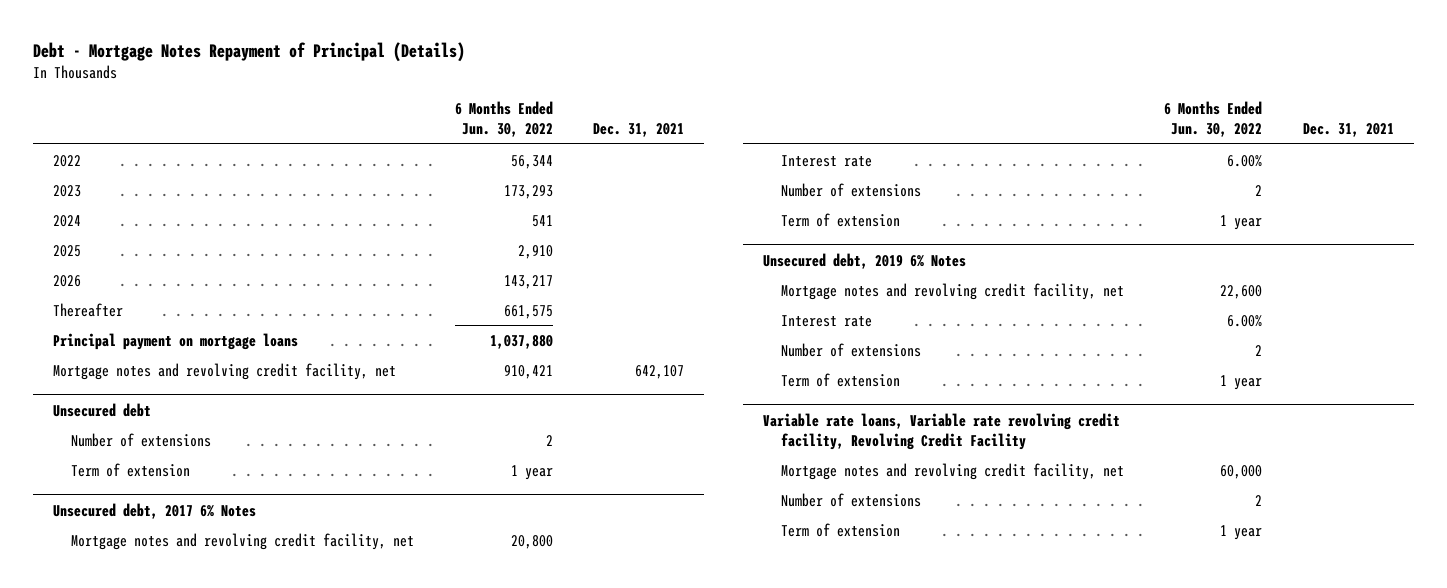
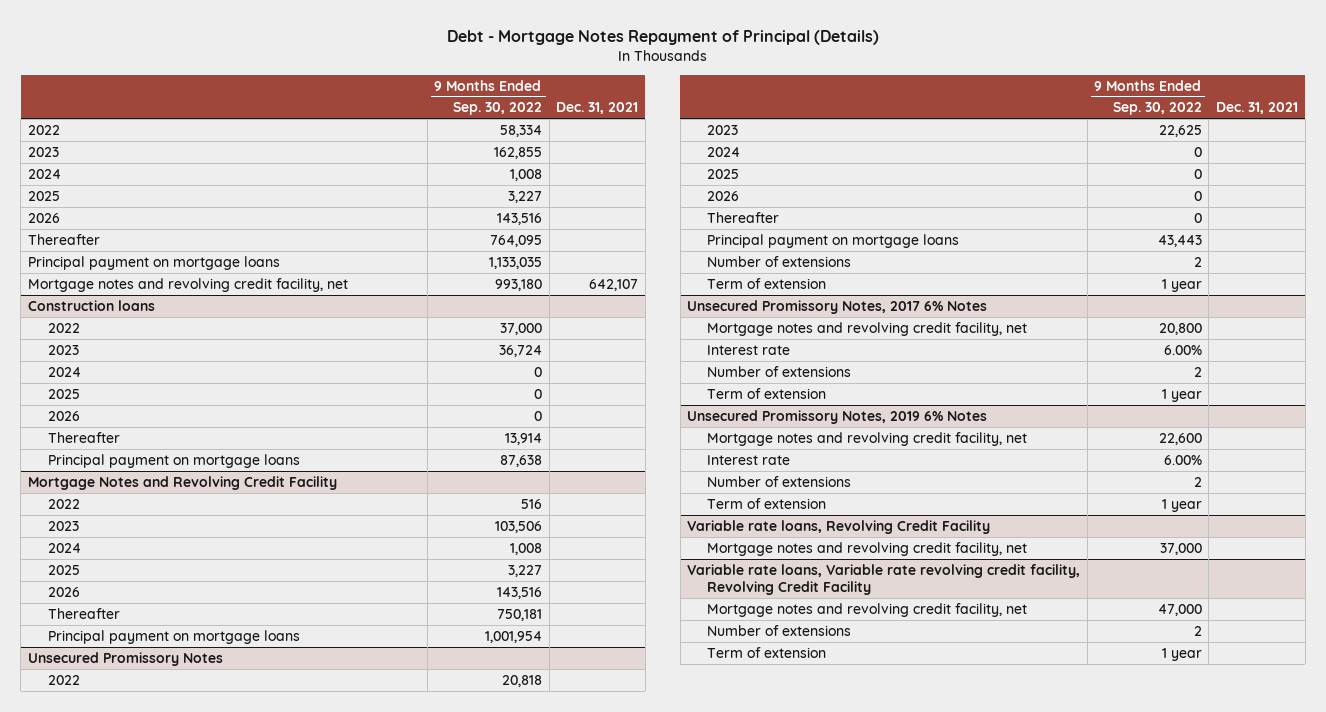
- | 6 Months Ended Jun. 30, 2022 | Dec. 31, 2021
+ | 9 Months Ended Sep. 30, 2022 | Dec. 31, 2021
- Unsecured debt
+ Construction loans
+ 2022 | 37,000 |
+ 2023 | 36,724 |
+ 2024 | 0 |
+ 2025 | 0 |
+ 2026 | 0 |
+ Thereafter | 13,914 |
+ Principal payment on mortgage loans | 87,638 |
+ Mortgage Notes and Revolving Credit Facility
+ 2022 | 516 |
+ 2023 | 103,506 |
+ 2024 | 1,008 |
+ 2025 | 3,227 |
+ 2026 | 143,516 |
+ Thereafter | 750,181 |
+ Principal payment on mortgage loans | 1,001,954 |
+ Unsecured Promissory Notes
+ 2022 | 20,818 |
+ 2023 | 22,625 |
+ 2024 | 0 |
+ 2025 | 0 |
+ 2026 | 0 |
+ Thereafter | 0 |
+ Principal payment on mortgage loans | 43,443 |
- Unsecured debt, 2017 6% Notes
+ Unsecured Promissory Notes, 2017 6% Notes
- Unsecured debt, 2019 6% Notes
+ Unsecured Promissory Notes, 2019 6% Notes
+ Variable rate loans, Revolving Credit Facility
+ Mortgage notes and revolving credit facility, net | 37,000 |

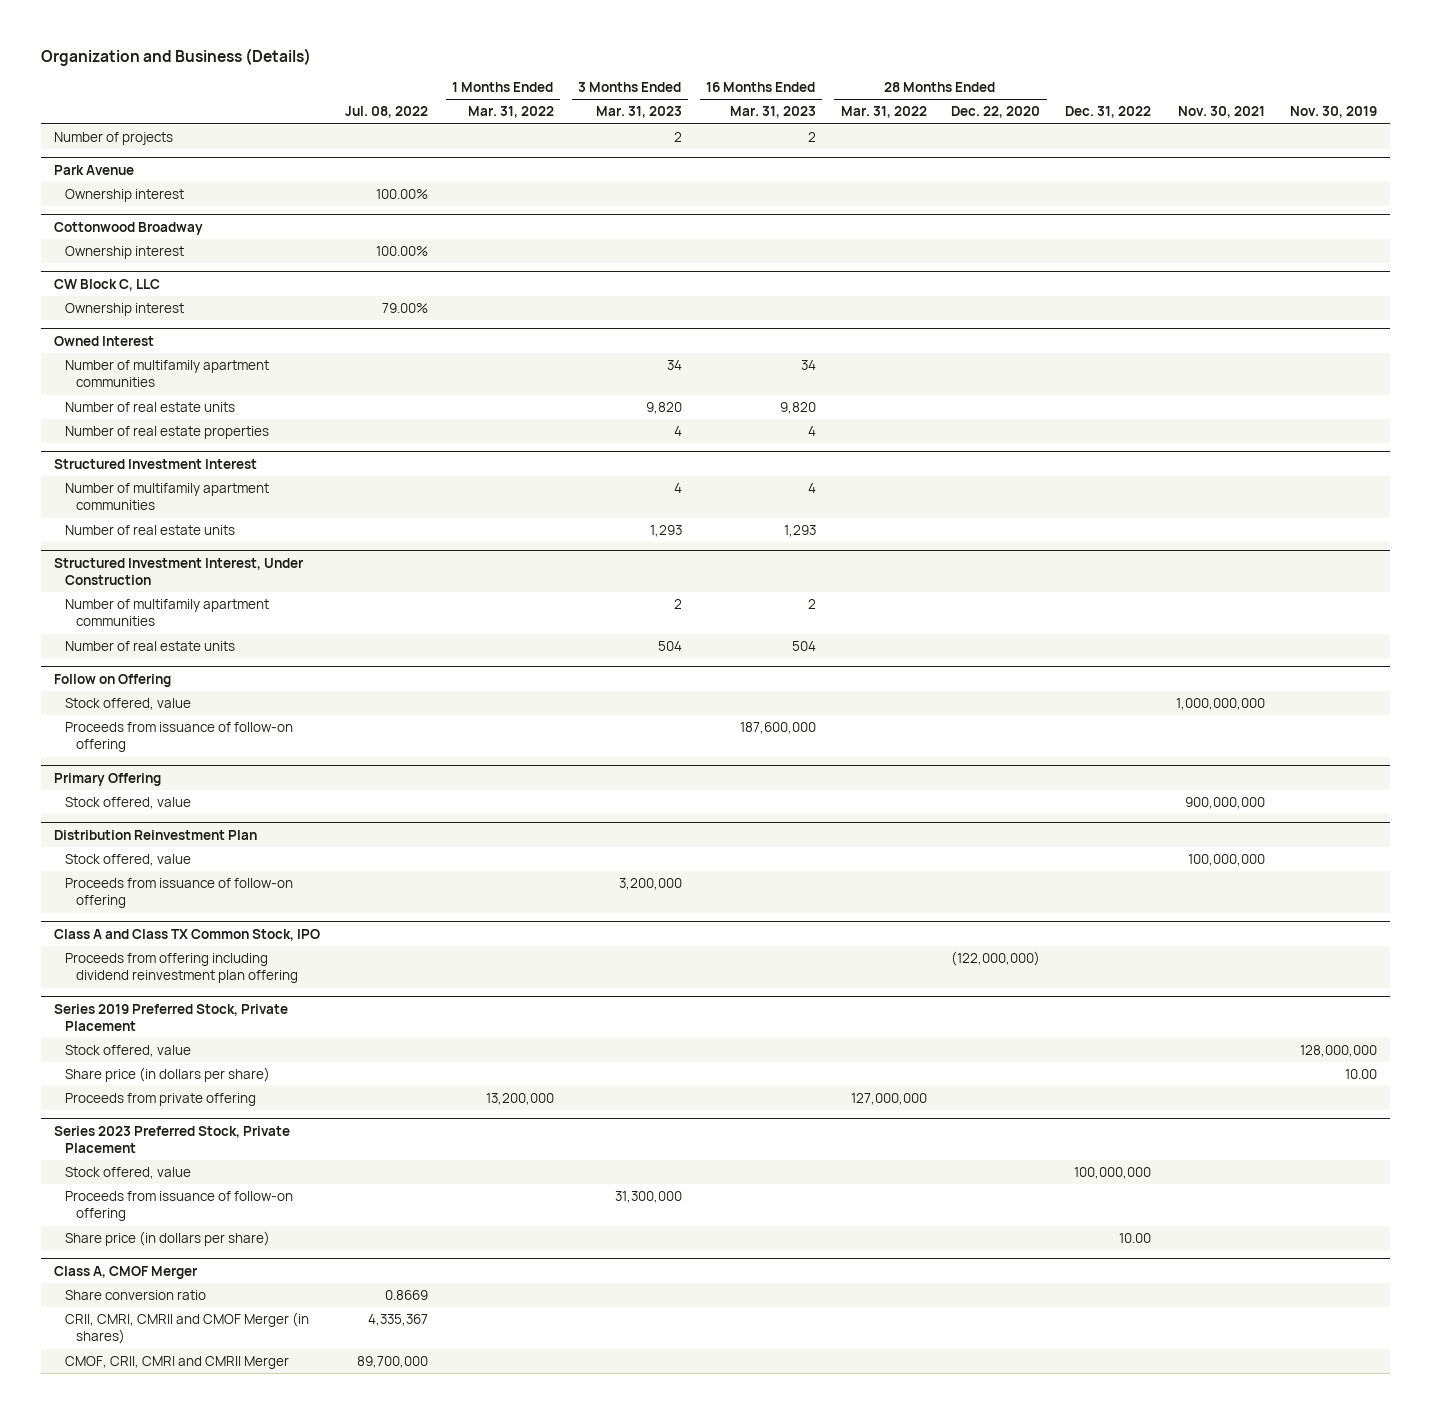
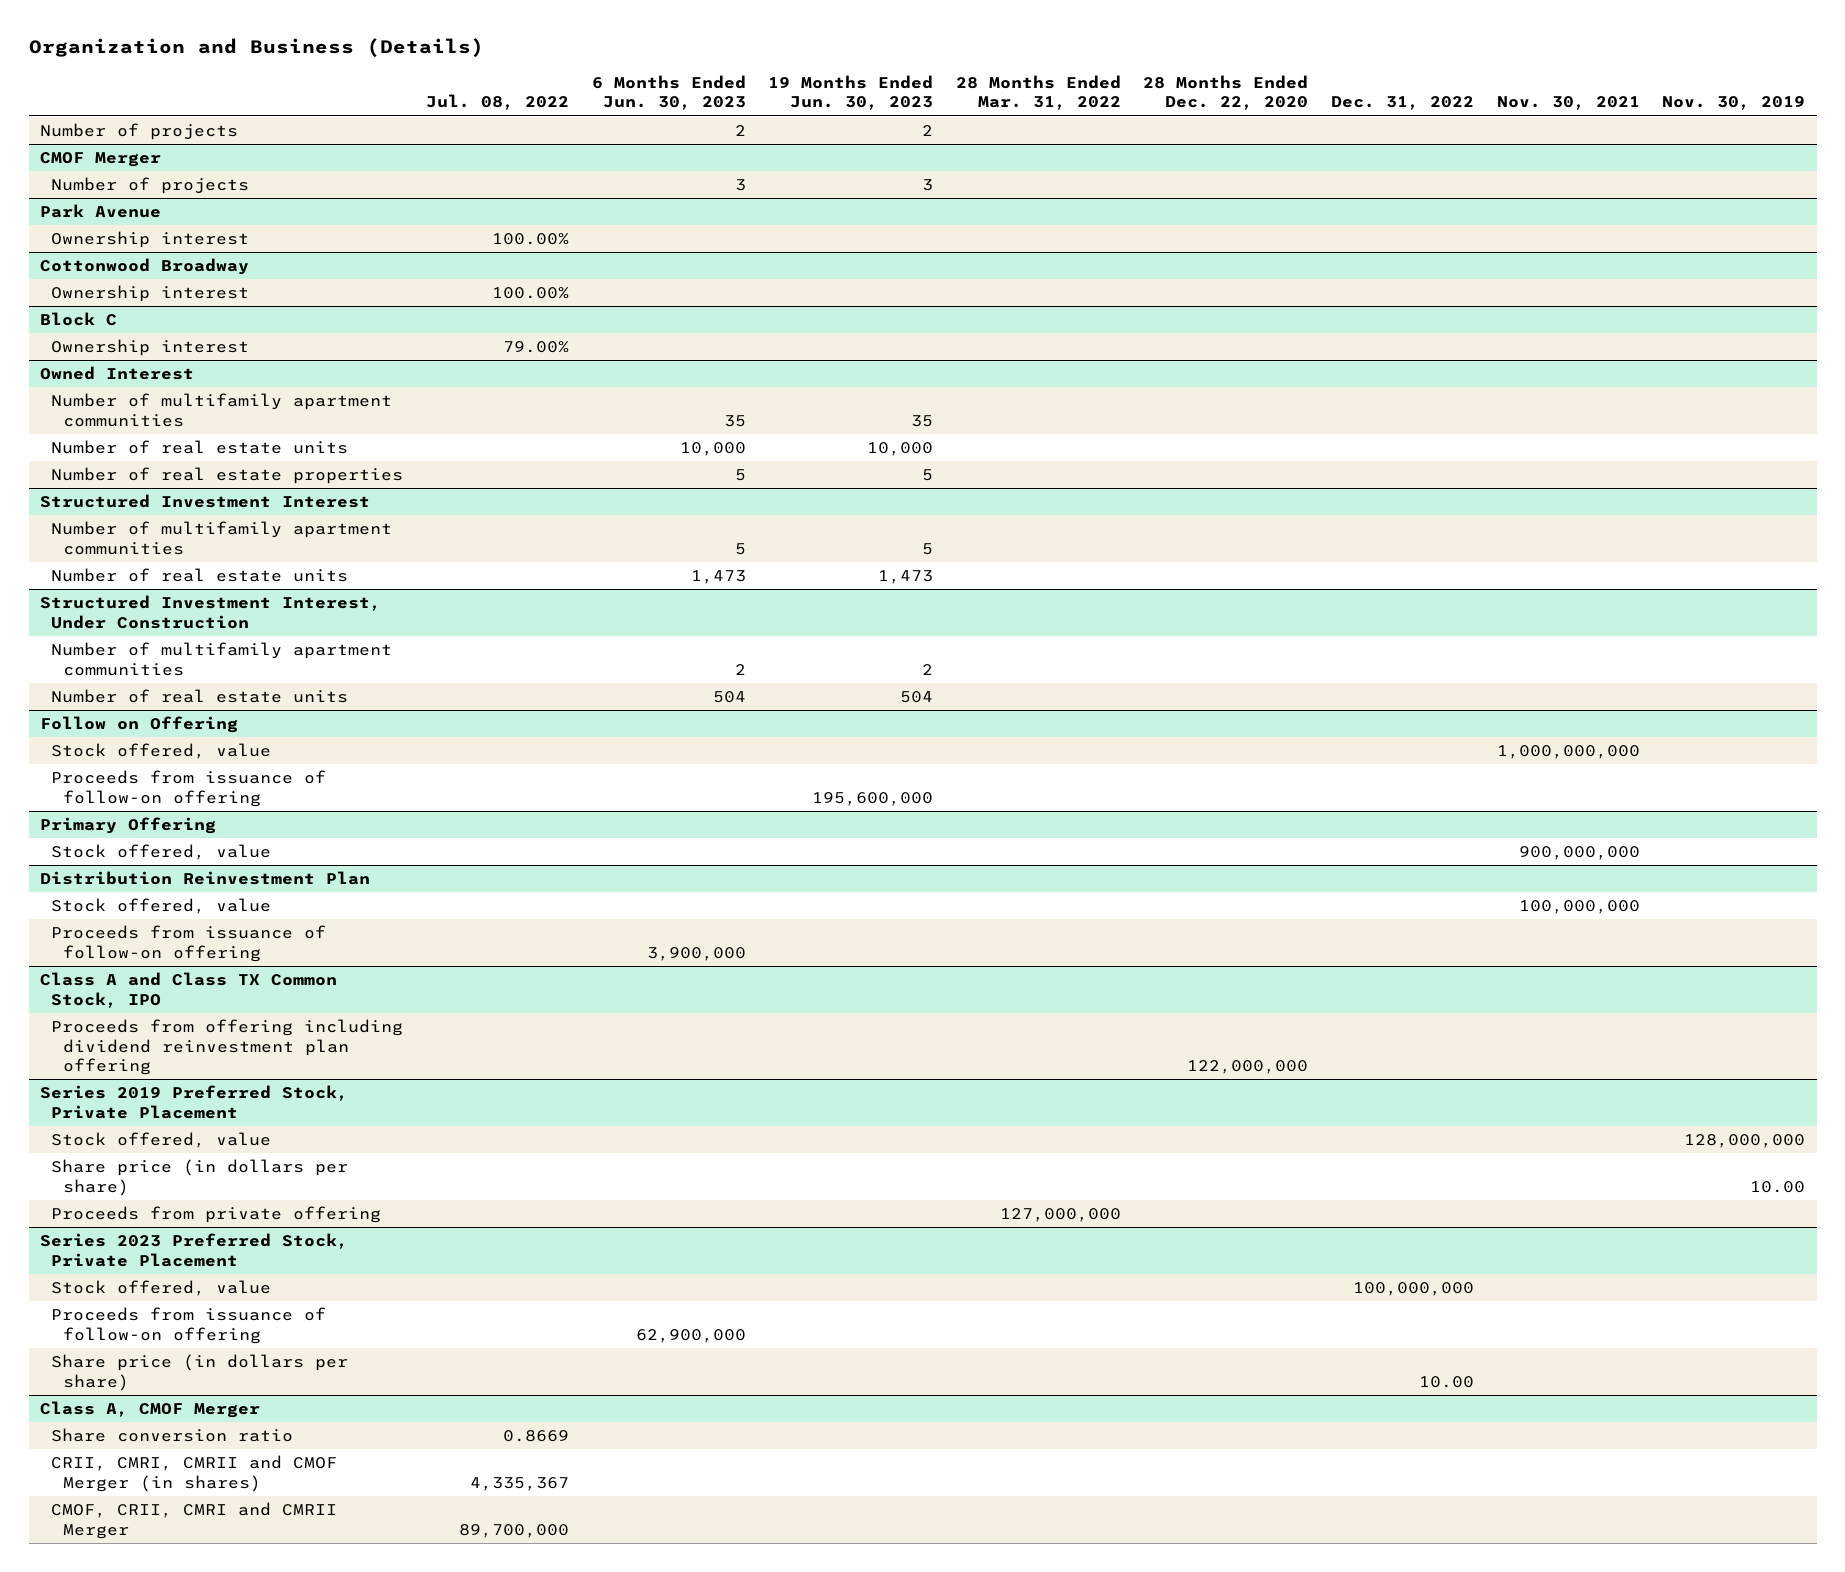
- | Jul. 08, 2022 | 1 Months Ended Mar. 31, 2022 | 3 Months Ended Mar. 31, 2023 | 16 Months Ended Mar. 31, 2023 | 28 Months Ended Mar. 31, 2022 | 28 Months Ended Dec. 22, 2020 | Dec. 31, 2022 | Nov. 30, 2021 | Nov. 30, 2019
+ | Jul. 08, 2022 | 6 Months Ended Jun. 30, 2023 | 19 Months Ended Jun. 30, 2023 | 28 Months Ended Mar. 31, 2022 | 28 Months Ended Dec. 22, 2020 | Dec. 31, 2022 | Nov. 30, 2021 | Nov. 30, 2019
+ CMOF Merger
+ Number of projects | | 3 | 3 | | | | |
- CW Block C, LLC
+ Block C
@ Class A and Class TX Common Stock, IPO
- Proceeds from offering including dividend reinvestment plan offering | | | | | | (122,000,000) | | |
+ Proceeds from offering including dividend reinvestment plan offering | | | | | 122,000,000 | | |

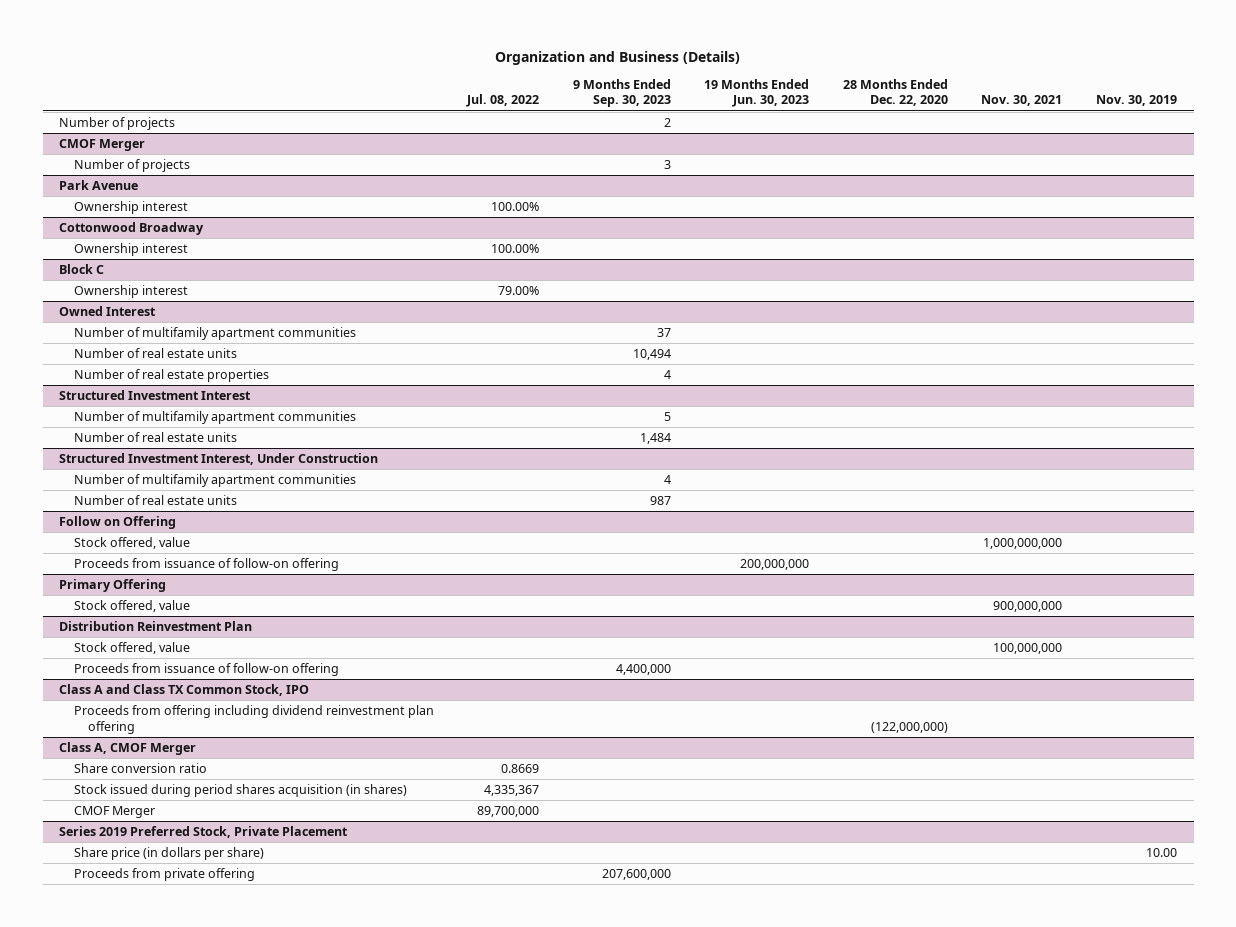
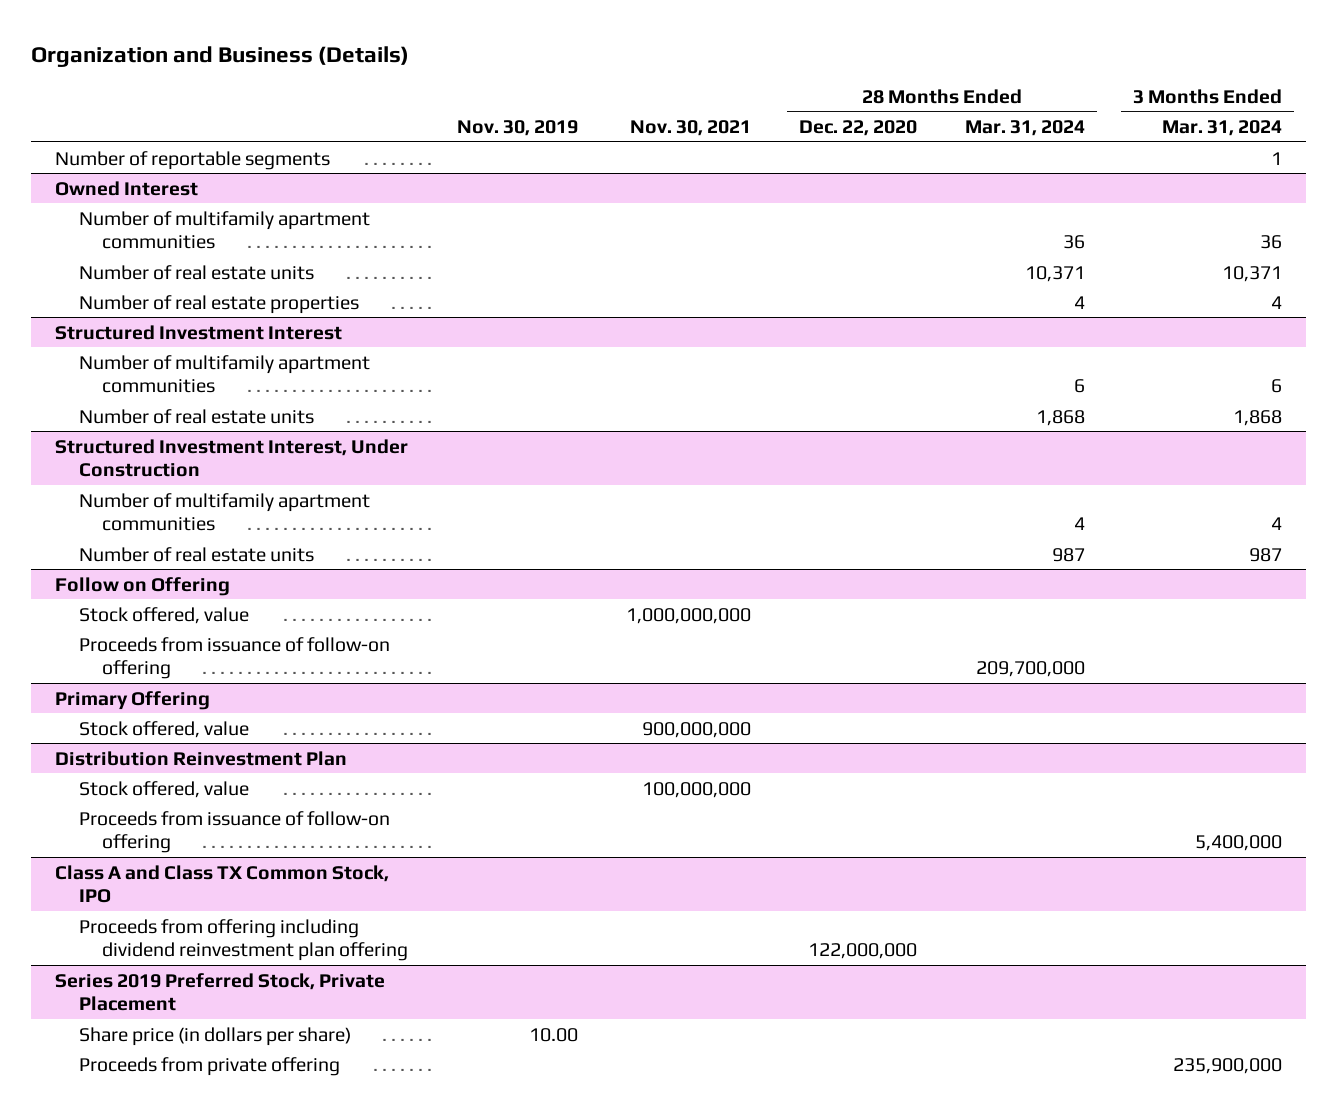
- | Jul. 08, 2022 | 9 Months Ended Sep. 30, 2023 | 19 Months Ended Jun. 30, 2023 | 28 Months Ended Dec. 22, 2020 | Nov. 30, 2021 | Nov. 30, 2019
+ | Nov. 30, 2019 | Nov. 30, 2021 | 28 Months Ended Dec. 22, 2020 | 28 Months Ended Mar. 31, 2024 | 3 Months Ended Mar. 31, 2024
- Number of projects | | 2 | | | |
- CMOF Merger
- Number of projects | | 3 | | | |
- Park Avenue
- Ownership interest | 100.00% | | | | |
- Cottonwood Broadway
- Ownership interest | 100.00% | | | | |
- Block C
- Ownership interest | 79.00% | | | | |
+ Number of reportable segments | | | | | 1
@ Class A and Class TX Common Stock, IPO
- Proceeds from offering including dividend reinvestment plan offering | | | | (122,000,000) | |
- Class A, CMOF Merger
- Share conversion ratio | 0.8669 | | | | |
- Stock issued during period shares acquisition (in shares) | 4,335,367 | | | | |
- CMOF Merger | 89,700,000 | | | | |
@ Class A and Class TX Common Stock, IPO
+ Proceeds from offering including dividend reinvestment plan offering | | | 122,000,000 | |

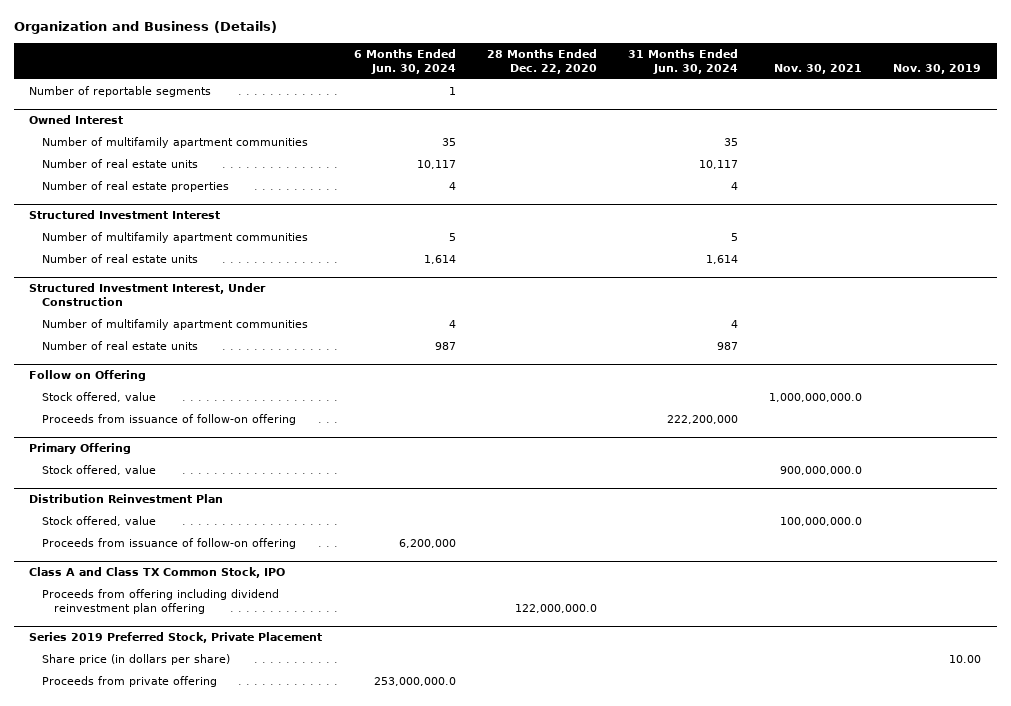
- | Nov. 30, 2019 | Nov. 30, 2021 | 28 Months Ended Dec. 22, 2020 | 28 Months Ended Mar. 31, 2024 | 3 Months Ended Mar. 31, 2024
+ | 6 Months Ended Jun. 30, 2024 | 28 Months Ended Dec. 22, 2020 | 31 Months Ended Jun. 30, 2024 | Nov. 30, 2021 | Nov. 30, 2019
@ Follow on Offering
- Stock offered, value | | 1,000,000,000 | | |
+ Stock offered, value | | | | 1,000,000,000.0 |
@ Primary Offering
- Stock offered, value | | 900,000,000 | | |
+ Stock offered, value | | | | 900,000,000.0 |
@ Distribution Reinvestment Plan
- Stock offered, value | | 100,000,000 | | |
+ Stock offered, value | | | | 100,000,000.0 |
@ Class A and Class TX Common Stock, IPO
- Proceeds from offering including dividend reinvestment plan offering | | | 122,000,000 | |
+ Proceeds from offering including dividend reinvestment plan offering | | 122,000,000.0 | | |

